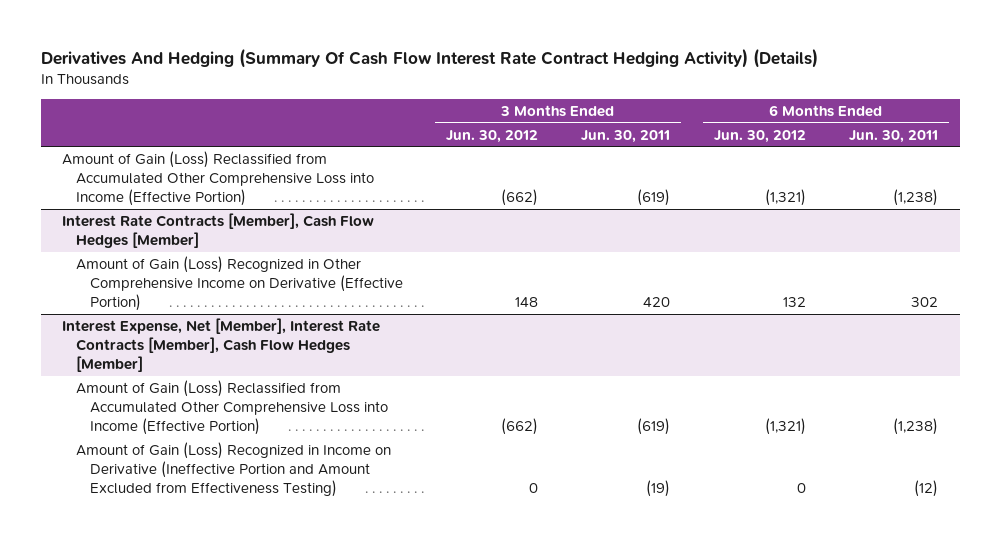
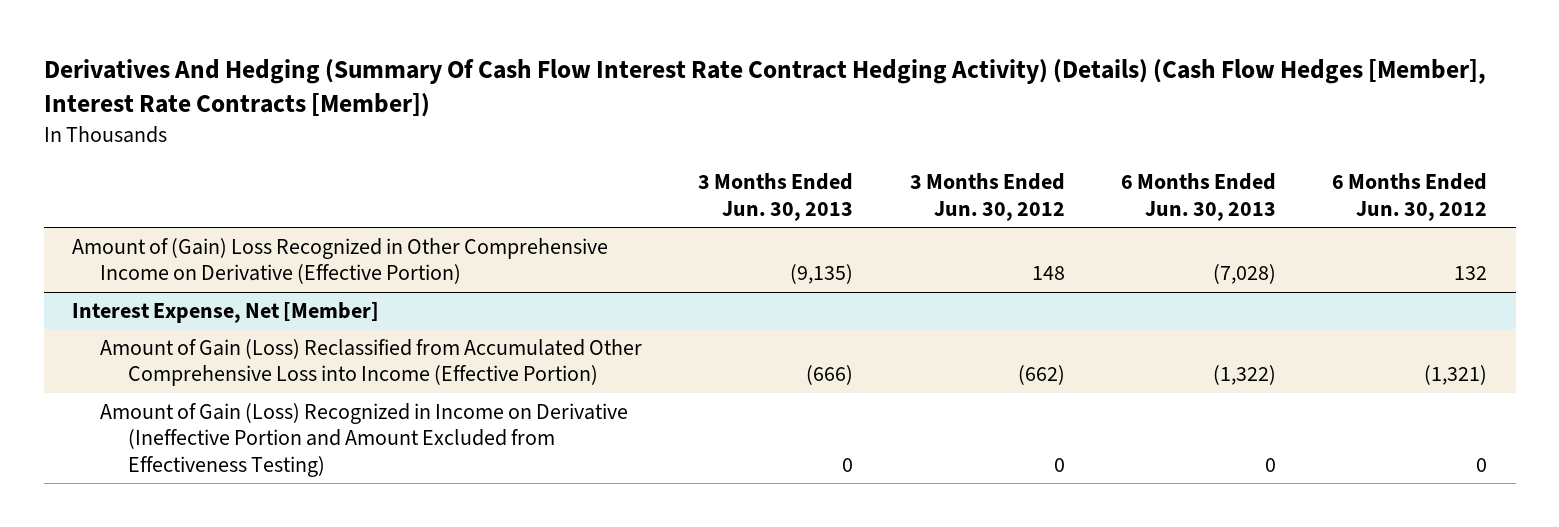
- Derivatives And Hedging (Summary Of Cash Flow Interest Rate Contract Hedging Activity) (Details)
+ Derivatives And Hedging (Summary Of Cash Flow Interest Rate Contract Hedging Activity) (Details) (Cash Flow Hedges [Member], Interest Rate Contracts [Member])
- | 3 Months Ended Jun. 30, 2012 | 3 Months Ended Jun. 30, 2011 | 6 Months Ended Jun. 30, 2012 | 6 Months Ended Jun. 30, 2011
+ | 3 Months Ended Jun. 30, 2013 | 3 Months Ended Jun. 30, 2012 | 6 Months Ended Jun. 30, 2013 | 6 Months Ended Jun. 30, 2012
- Amount of Gain (Loss) Reclassified from Accumulated Other Comprehensive Loss into Income (Effective Portion) | (662) | (619) | (1,321) | (1,238)
- Interest Rate Contracts [Member], Cash Flow Hedges [Member]
- Amount of Gain (Loss) Recognized in Other Comprehensive Income on Derivative (Effective Portion) | 148 | 420 | 132 | 302
- Interest Expense, Net [Member], Interest Rate Contracts [Member], Cash Flow Hedges [Member]
+ Amount of (Gain) Loss Recognized in Other Comprehensive Income on Derivative (Effective Portion) | (9,135) | 148 | (7,028) | 132
+ Interest Expense, Net [Member]

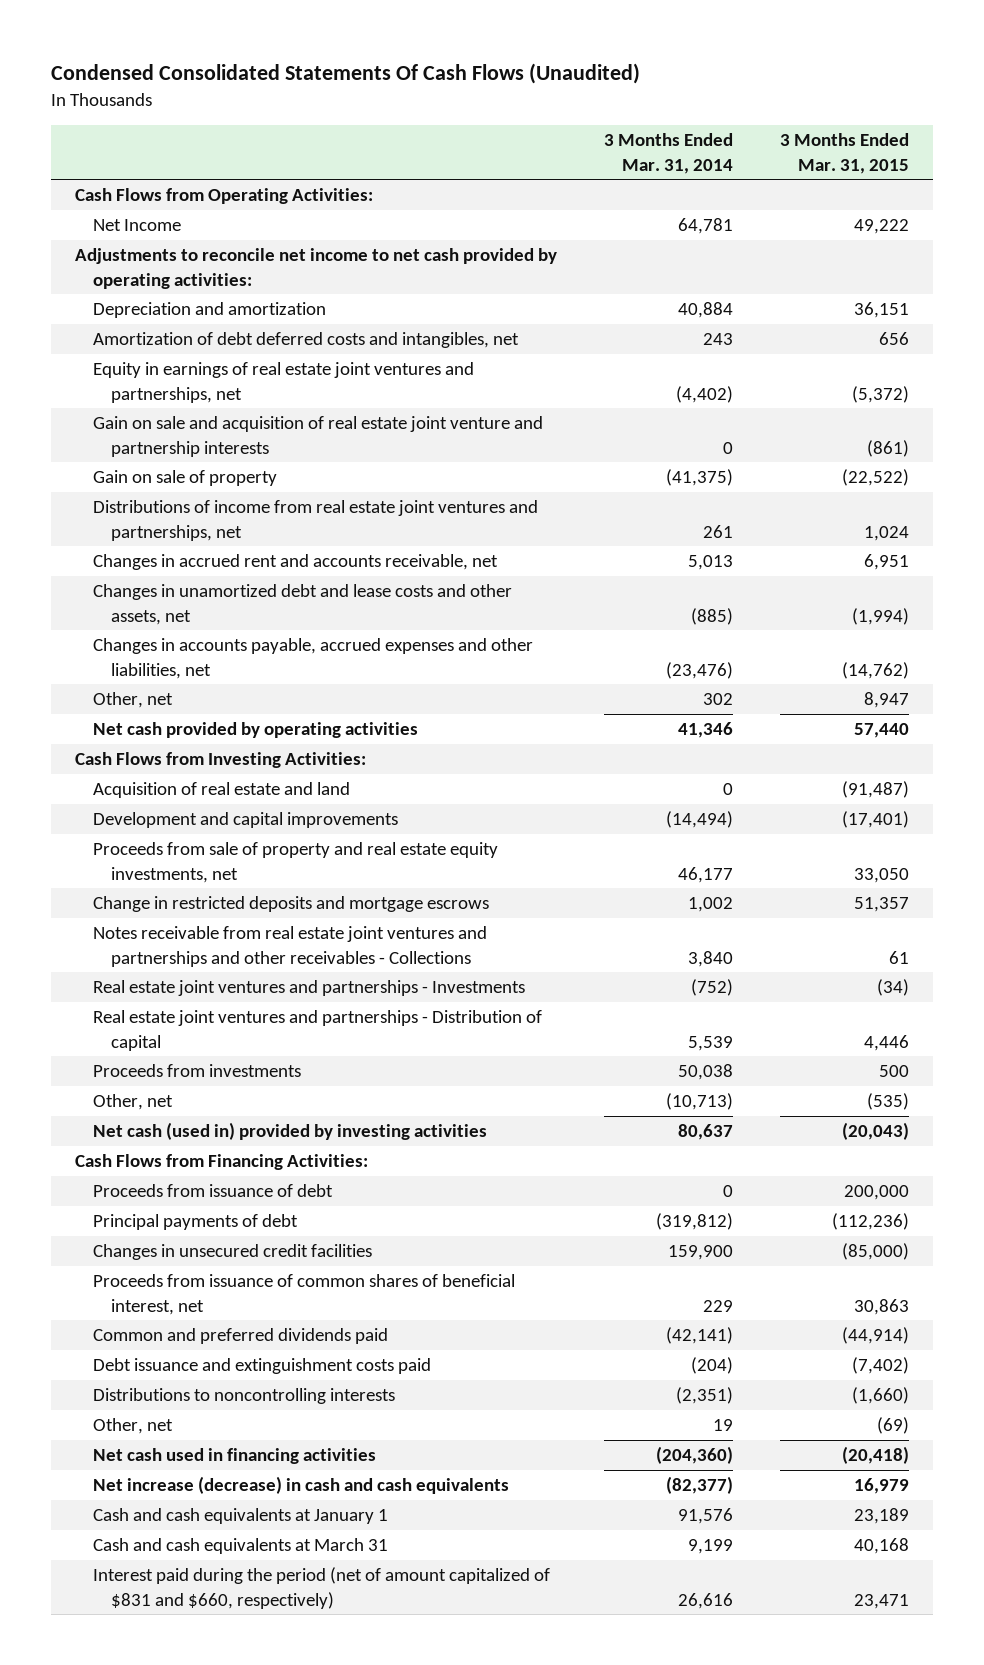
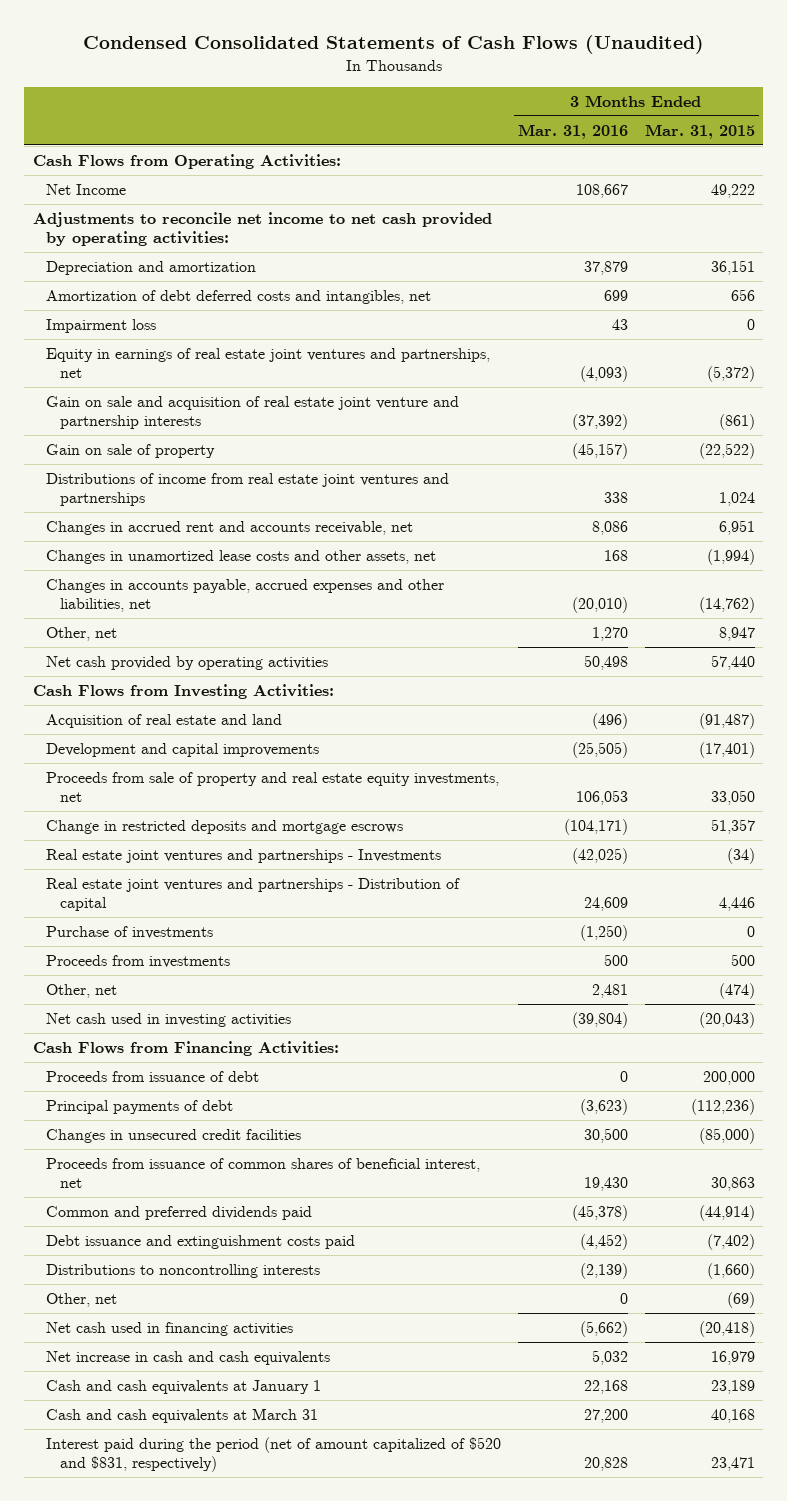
- Condensed Consolidated Statements Of Cash Flows (Unaudited)
+ Condensed Consolidated Statements of Cash Flows (Unaudited)
- | 3 Months Ended Mar. 31, 2014 | 3 Months Ended Mar. 31, 2015
+ | 3 Months Ended Mar. 31, 2016 | 3 Months Ended Mar. 31, 2015
+ Impairment loss | 43 | 0
- Distributions of income from real estate joint ventures and partnerships, net | 261 | 1,024
+ Distributions of income from real estate joint ventures and partnerships | 338 | 1,024
- Changes in unamortized debt and lease costs and other assets, net | (885) | (1,994)
+ Changes in unamortized lease costs and other assets, net | 168 | (1,994)
- Notes receivable from real estate joint ventures and partnerships and other receivables - Collections | 3,840 | 61
+ Purchase of investments | (1,250) | 0
- Other, net | (10,713) | (535)
- Net cash (used in) provided by investing activities | 80,637 | (20,043)
+ Other, net | 2,481 | (474)
+ Net cash used in investing activities | (39,804) | (20,043)
- Net increase (decrease) in cash and cash equivalents | (82,377) | 16,979
+ Net increase in cash and cash equivalents | 5,032 | 16,979
- Interest paid during the period (net of amount capitalized of $831 and $660, respectively) | 26,616 | 23,471
+ Interest paid during the period (net of amount capitalized of $520 and $831, respectively) | 20,828 | 23,471

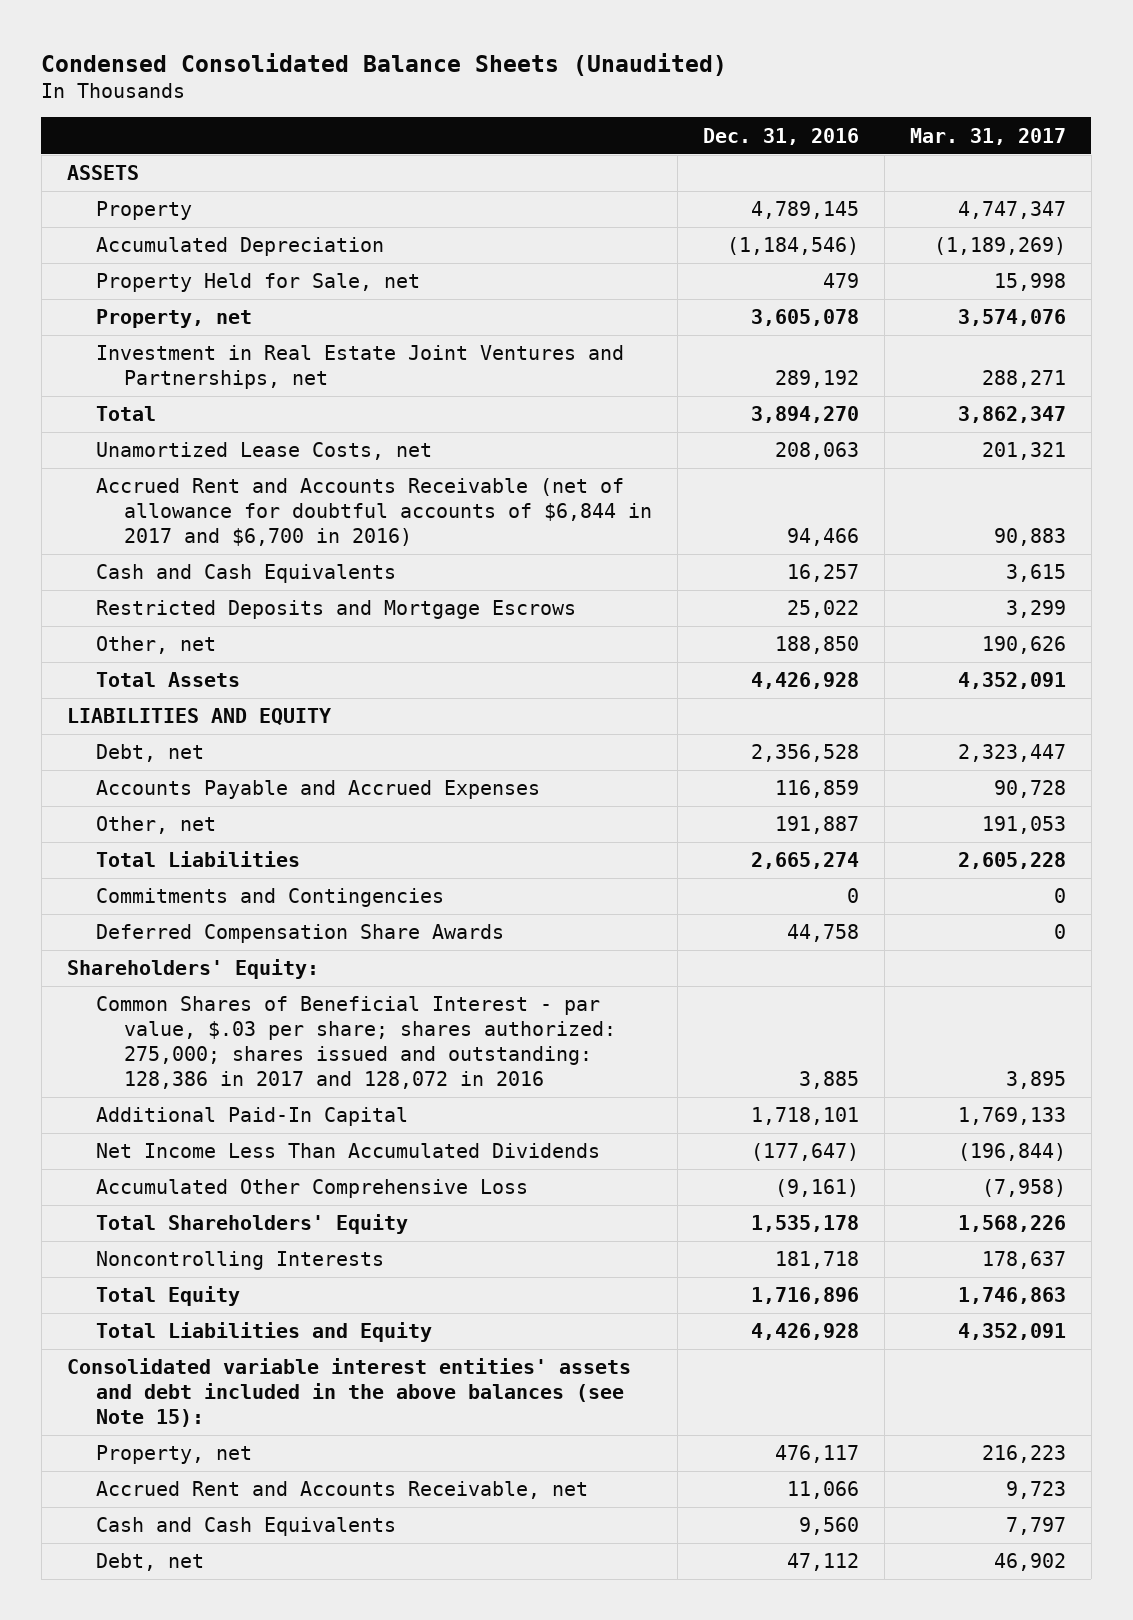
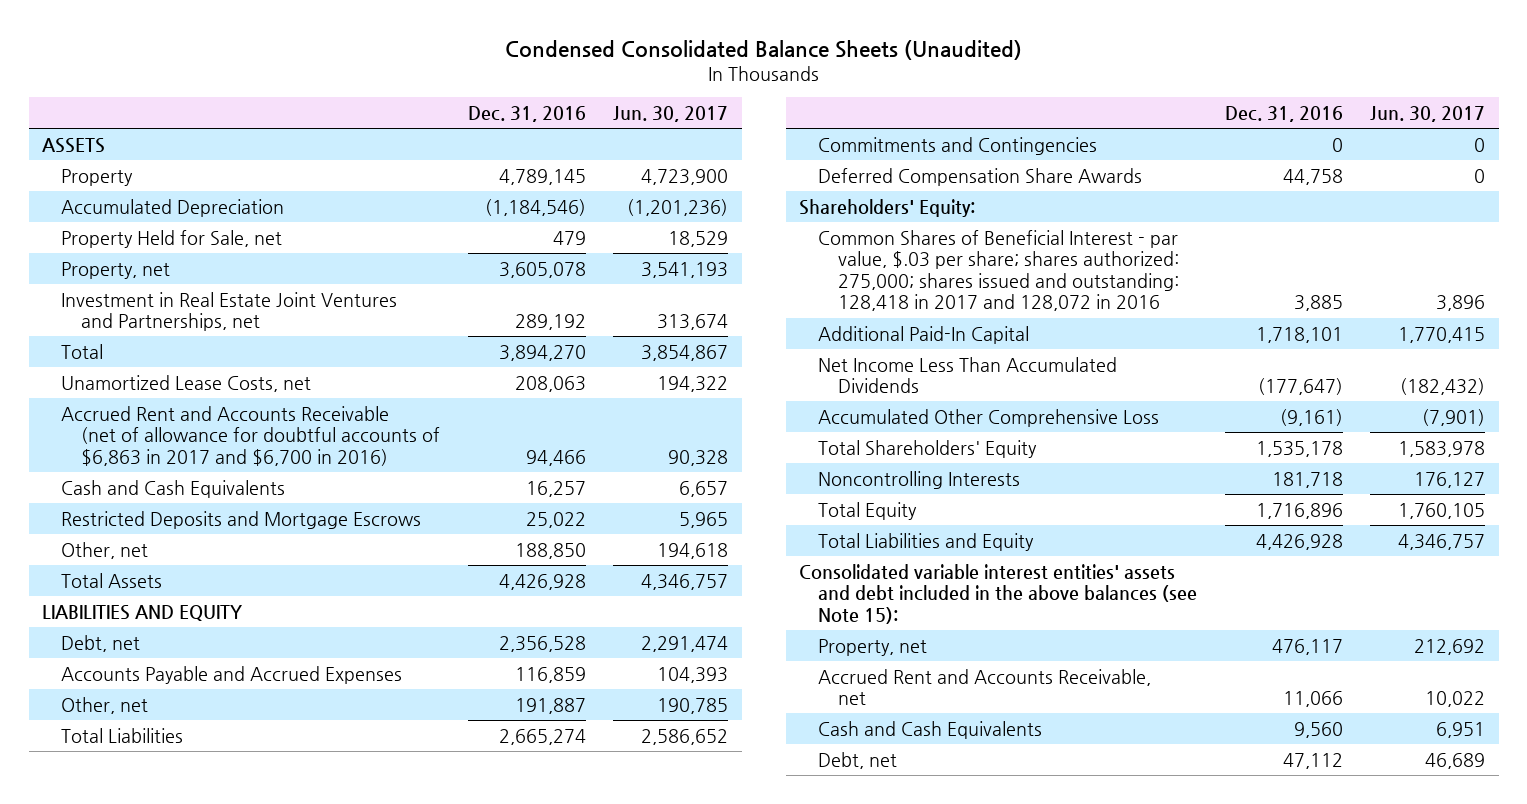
- | Dec. 31, 2016 | Mar. 31, 2017
+ | Dec. 31, 2016 | Jun. 30, 2017
- Accrued Rent and Accounts Receivable (net of allowance for doubtful accounts of $6,844 in 2017 and $6,700 in 2016) | 94,466 | 90,883
+ Accrued Rent and Accounts Receivable (net of allowance for doubtful accounts of $6,863 in 2017 and $6,700 in 2016) | 94,466 | 90,328
- Common Shares of Beneficial Interest - par value, $.03 per share; shares authorized: 275,000; shares issued and outstanding: 128,386 in 2017 and 128,072 in 2016 | 3,885 | 3,895
+ Common Shares of Beneficial Interest - par value, $.03 per share; shares authorized: 275,000; shares issued and outstanding: 128,418 in 2017 and 128,072 in 2016 | 3,885 | 3,896

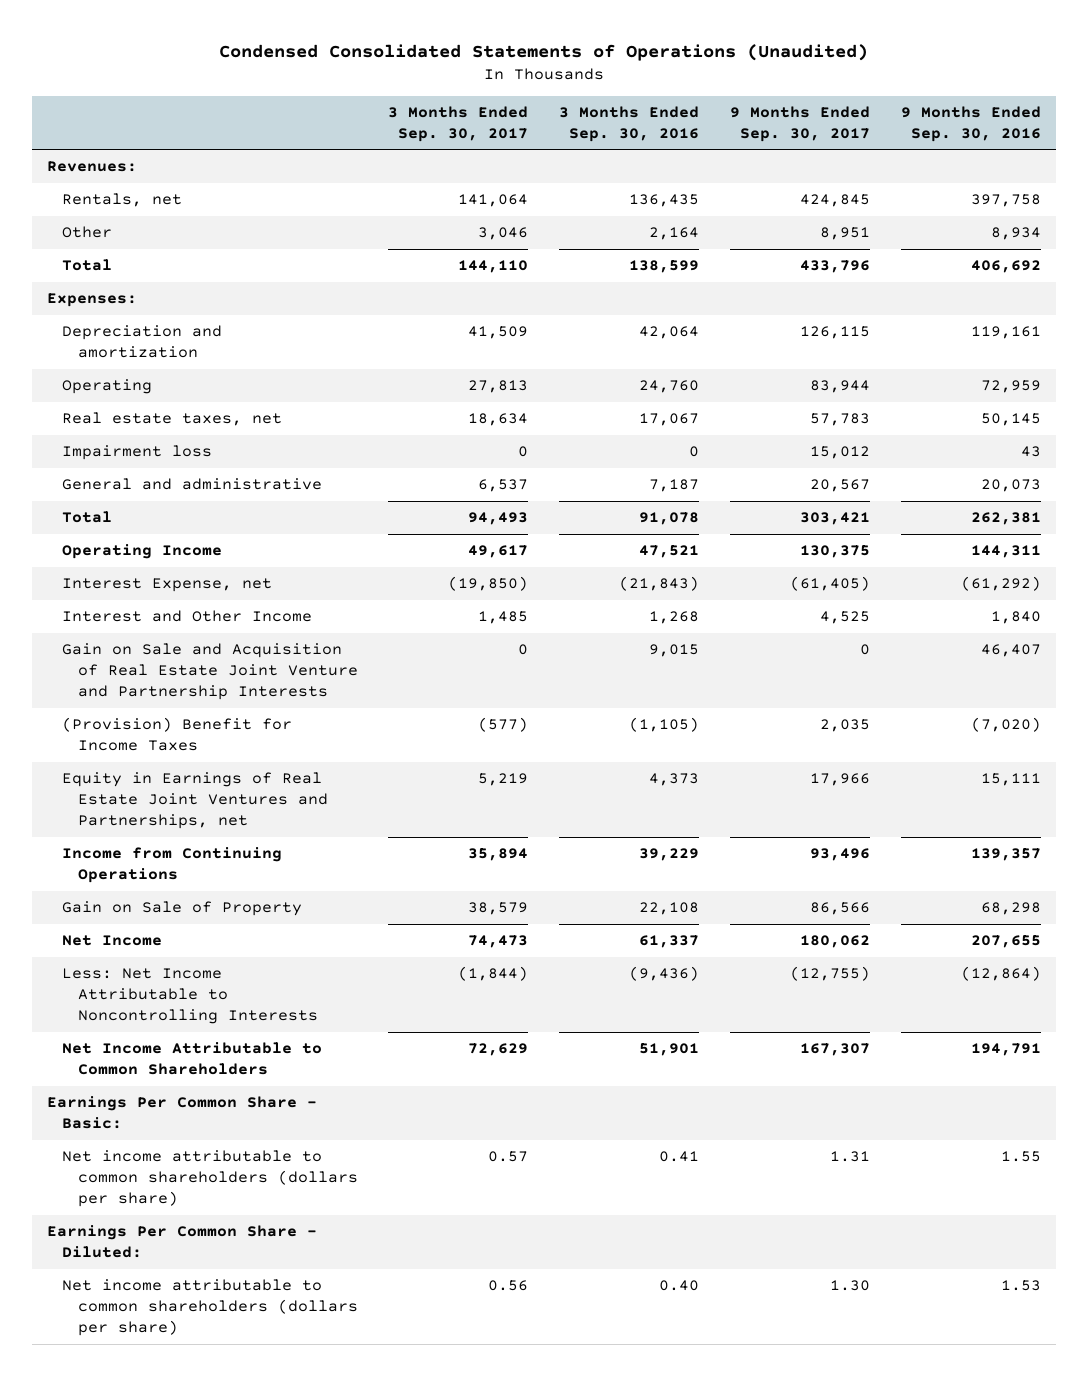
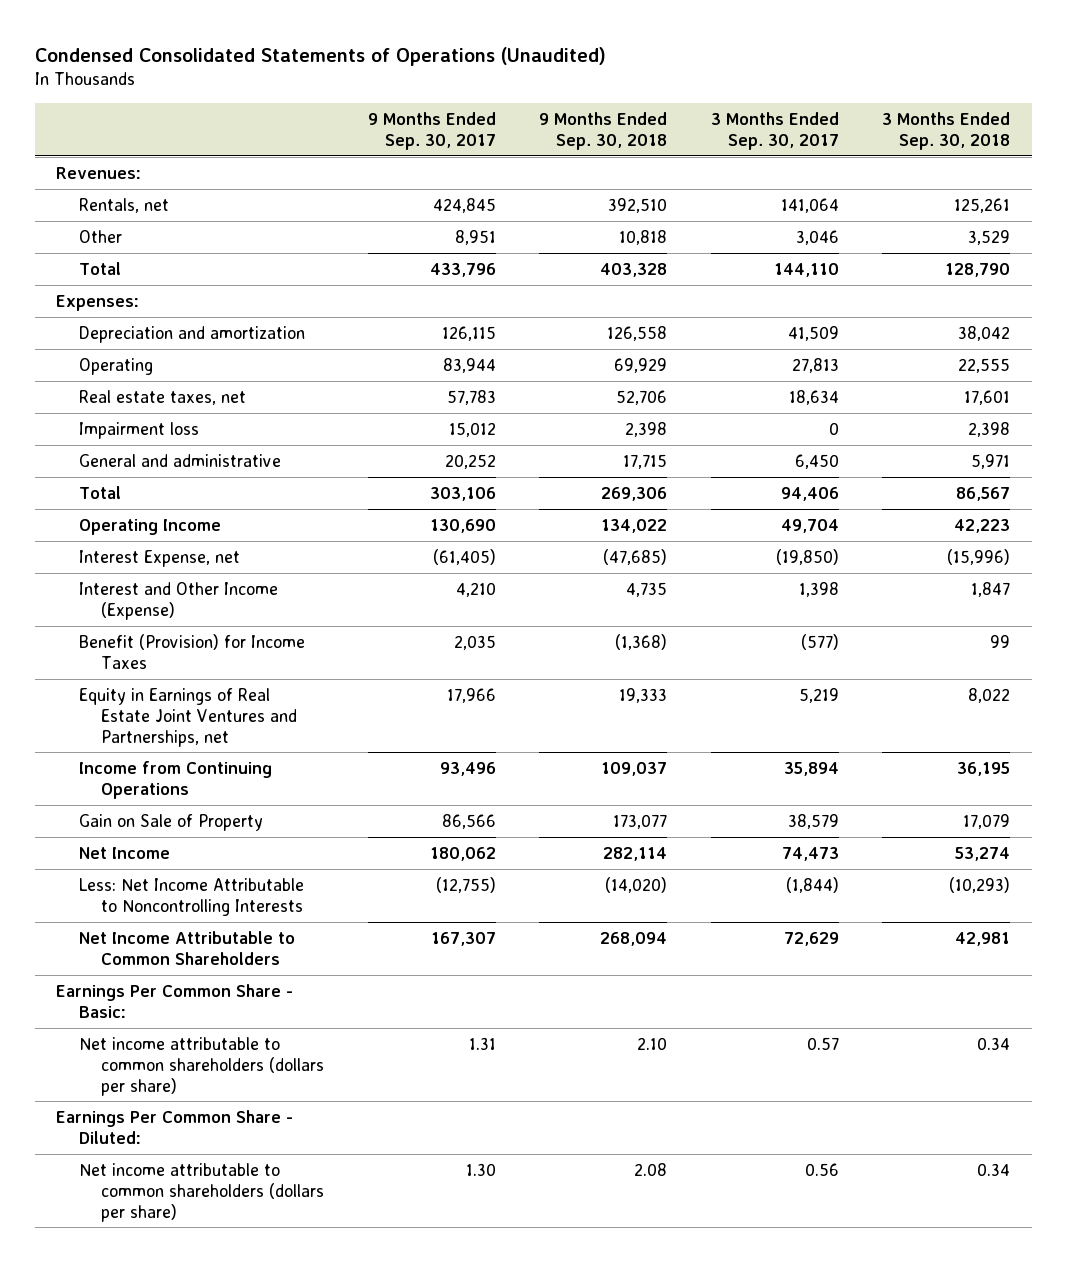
- | 3 Months Ended Sep. 30, 2017 | 3 Months Ended Sep. 30, 2016 | 9 Months Ended Sep. 30, 2017 | 9 Months Ended Sep. 30, 2016
+ | 9 Months Ended Sep. 30, 2017 | 9 Months Ended Sep. 30, 2018 | 3 Months Ended Sep. 30, 2017 | 3 Months Ended Sep. 30, 2018
- General and administrative | 6,537 | 7,187 | 20,567 | 20,073
- Total | 94,493 | 91,078 | 303,421 | 262,381
- Operating Income | 49,617 | 47,521 | 130,375 | 144,311
+ General and administrative | 20,252 | 17,715 | 6,450 | 5,971
+ Total | 303,106 | 269,306 | 94,406 | 86,567
+ Operating Income | 130,690 | 134,022 | 49,704 | 42,223
- Interest and Other Income | 1,485 | 1,268 | 4,525 | 1,840
- Gain on Sale and Acquisition of Real Estate Joint Venture and Partnership Interests | 0 | 9,015 | 0 | 46,407
- (Provision) Benefit for Income Taxes | (577) | (1,105) | 2,035 | (7,020)
+ Interest and Other Income (Expense) | 4,210 | 4,735 | 1,398 | 1,847
+ Benefit (Provision) for Income Taxes | 2,035 | (1,368) | (577) | 99

